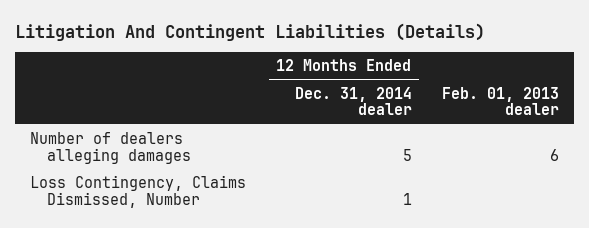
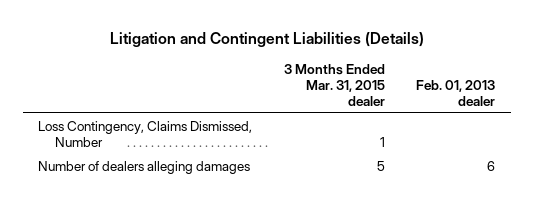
- Litigation And Contingent Liabilities (Details)
+ Litigation and Contingent Liabilities (Details)
- | 12 Months Ended Dec. 31, 2014 dealer | Feb. 01, 2013 dealer
+ | 3 Months Ended Mar. 31, 2015 dealer | Feb. 01, 2013 dealer
moved down: Number of dealers alleging damages | 5 | 6

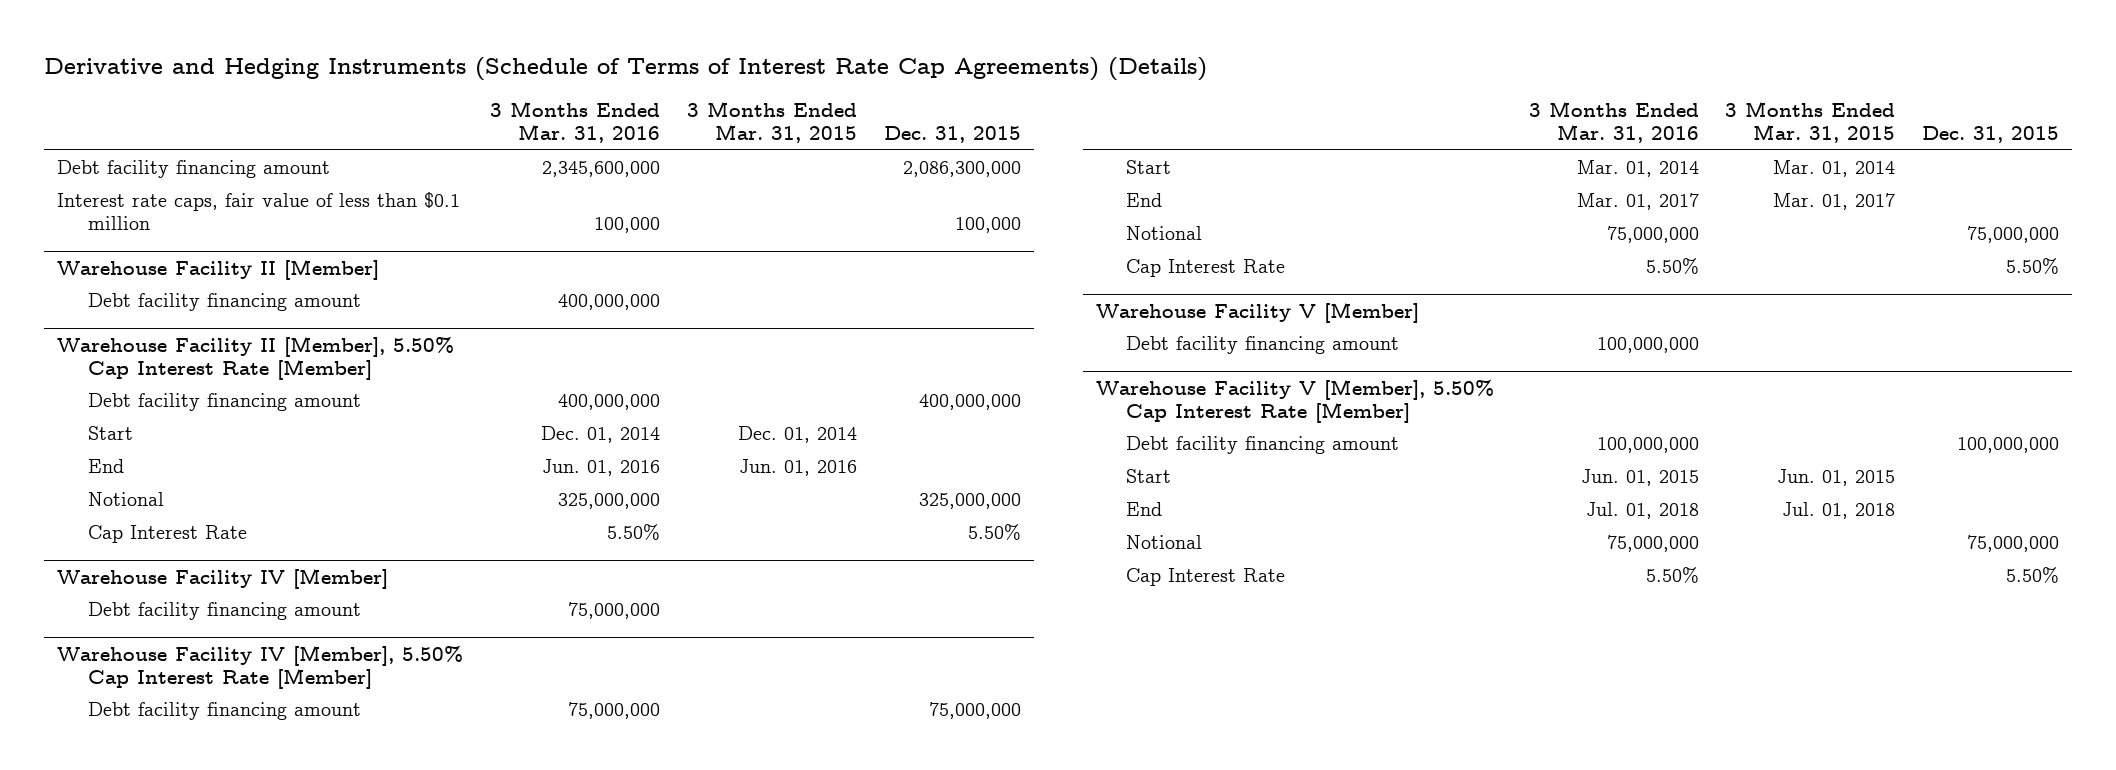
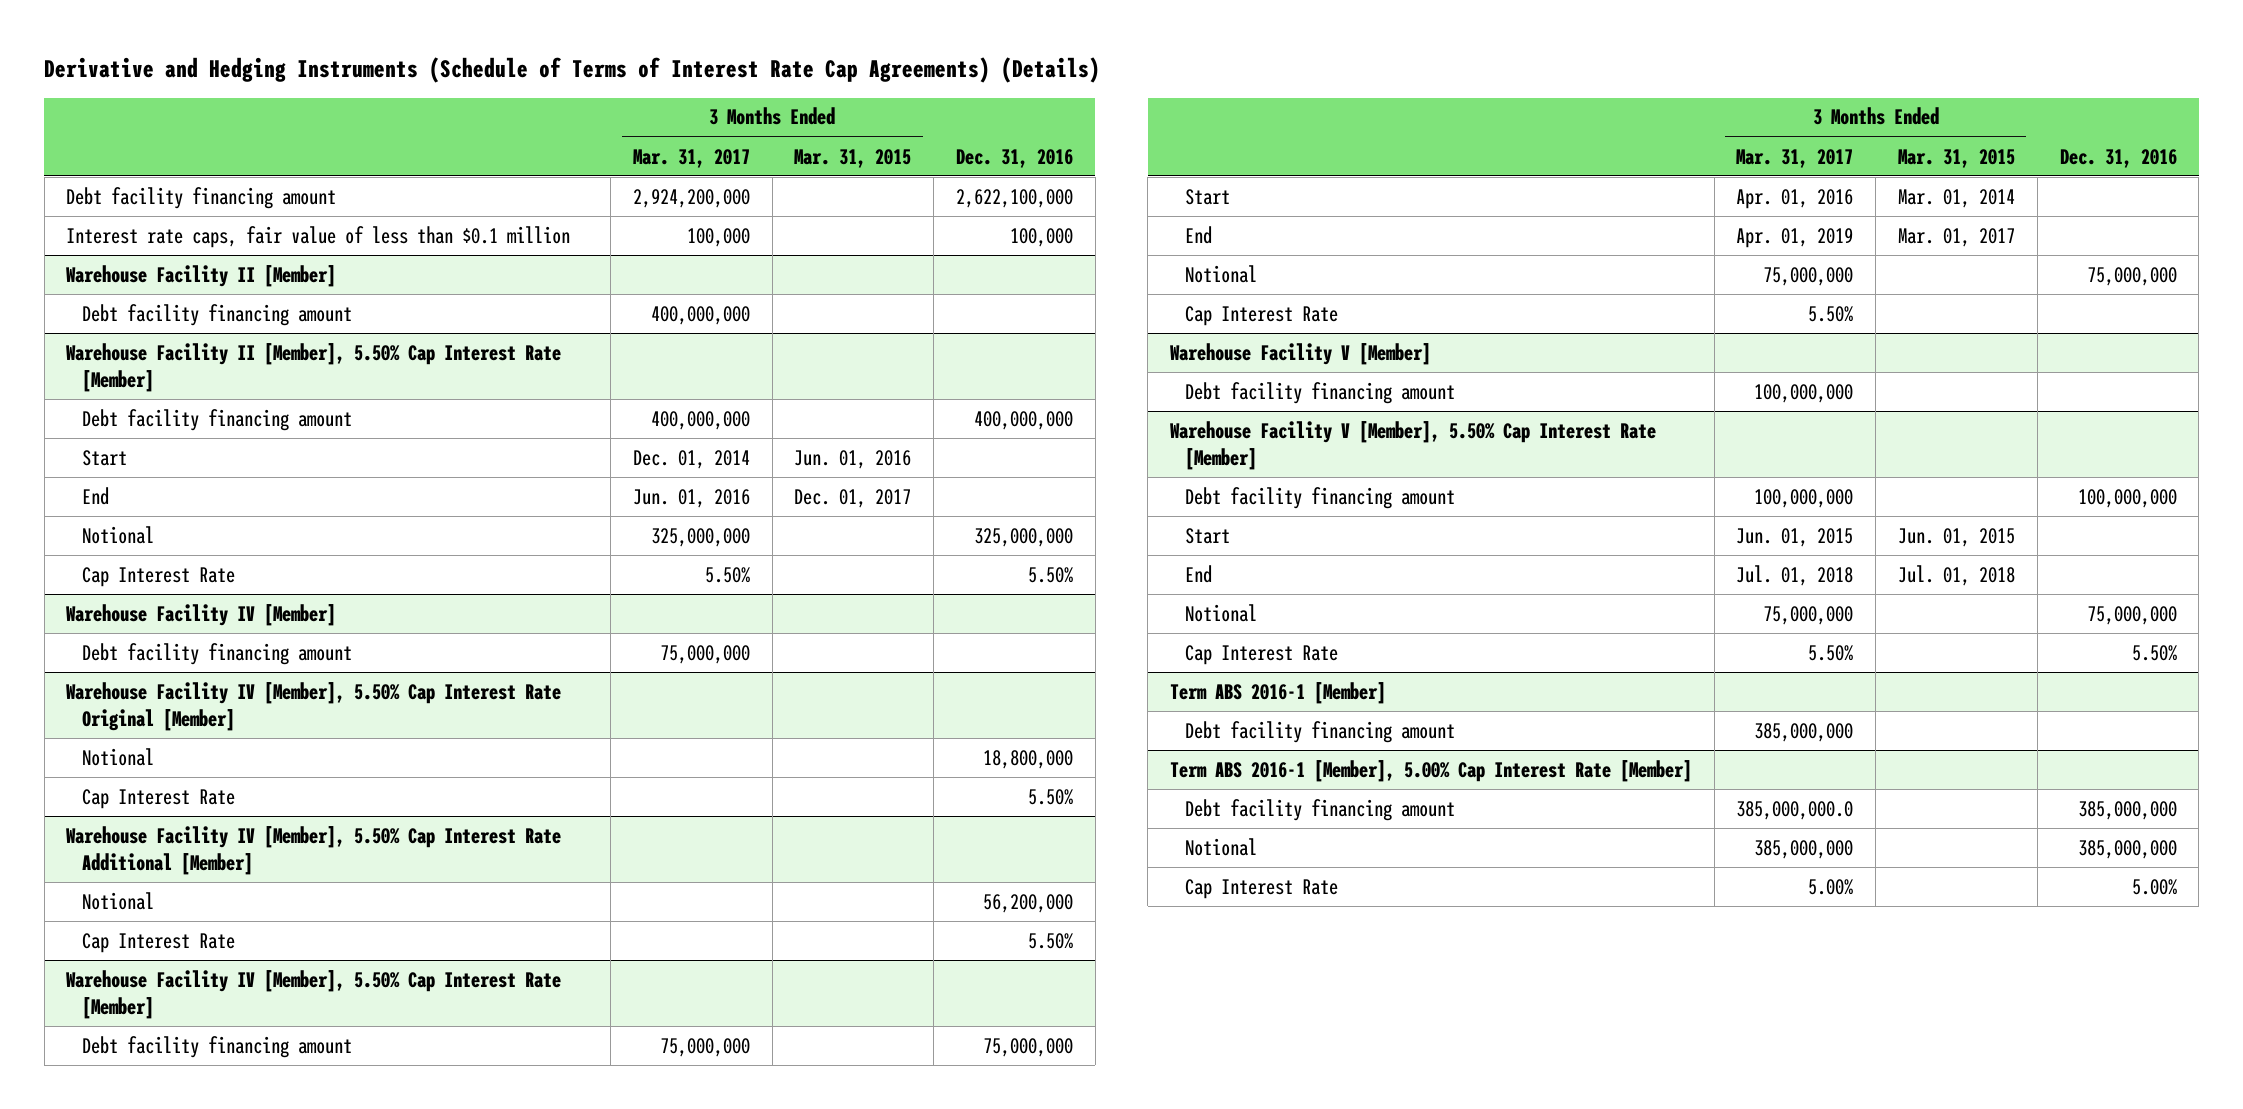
- | 3 Months Ended Mar. 31, 2016 | 3 Months Ended Mar. 31, 2015 | Dec. 31, 2015
+ | 3 Months Ended Mar. 31, 2017 | 3 Months Ended Mar. 31, 2015 | Dec. 31, 2016
@ Warehouse Facility II [Member], 5.50% Cap Interest Rate [Member]
- Start | Dec. 01, 2014 | Dec. 01, 2014 |
- End | Jun. 01, 2016 | Jun. 01, 2016 |
+ Start | Dec. 01, 2014 | Jun. 01, 2016 |
+ End | Jun. 01, 2016 | Dec. 01, 2017 |
+ Warehouse Facility IV [Member], 5.50% Cap Interest Rate Original [Member]
+ Notional | | | 18,800,000
+ Cap Interest Rate | | | 5.50%
+ Warehouse Facility IV [Member], 5.50% Cap Interest Rate Additional [Member]
+ Notional | | | 56,200,000
+ Cap Interest Rate | | | 5.50%
+ Term ABS 2016-1 [Member]
+ Debt facility financing amount | 385,000,000 | |
+ Term ABS 2016-1 [Member], 5.00% Cap Interest Rate [Member]
+ Debt facility financing amount | 385,000,000.0 | | 385,000,000
+ Notional | 385,000,000 | | 385,000,000
+ Cap Interest Rate | 5.00% | | 5.00%

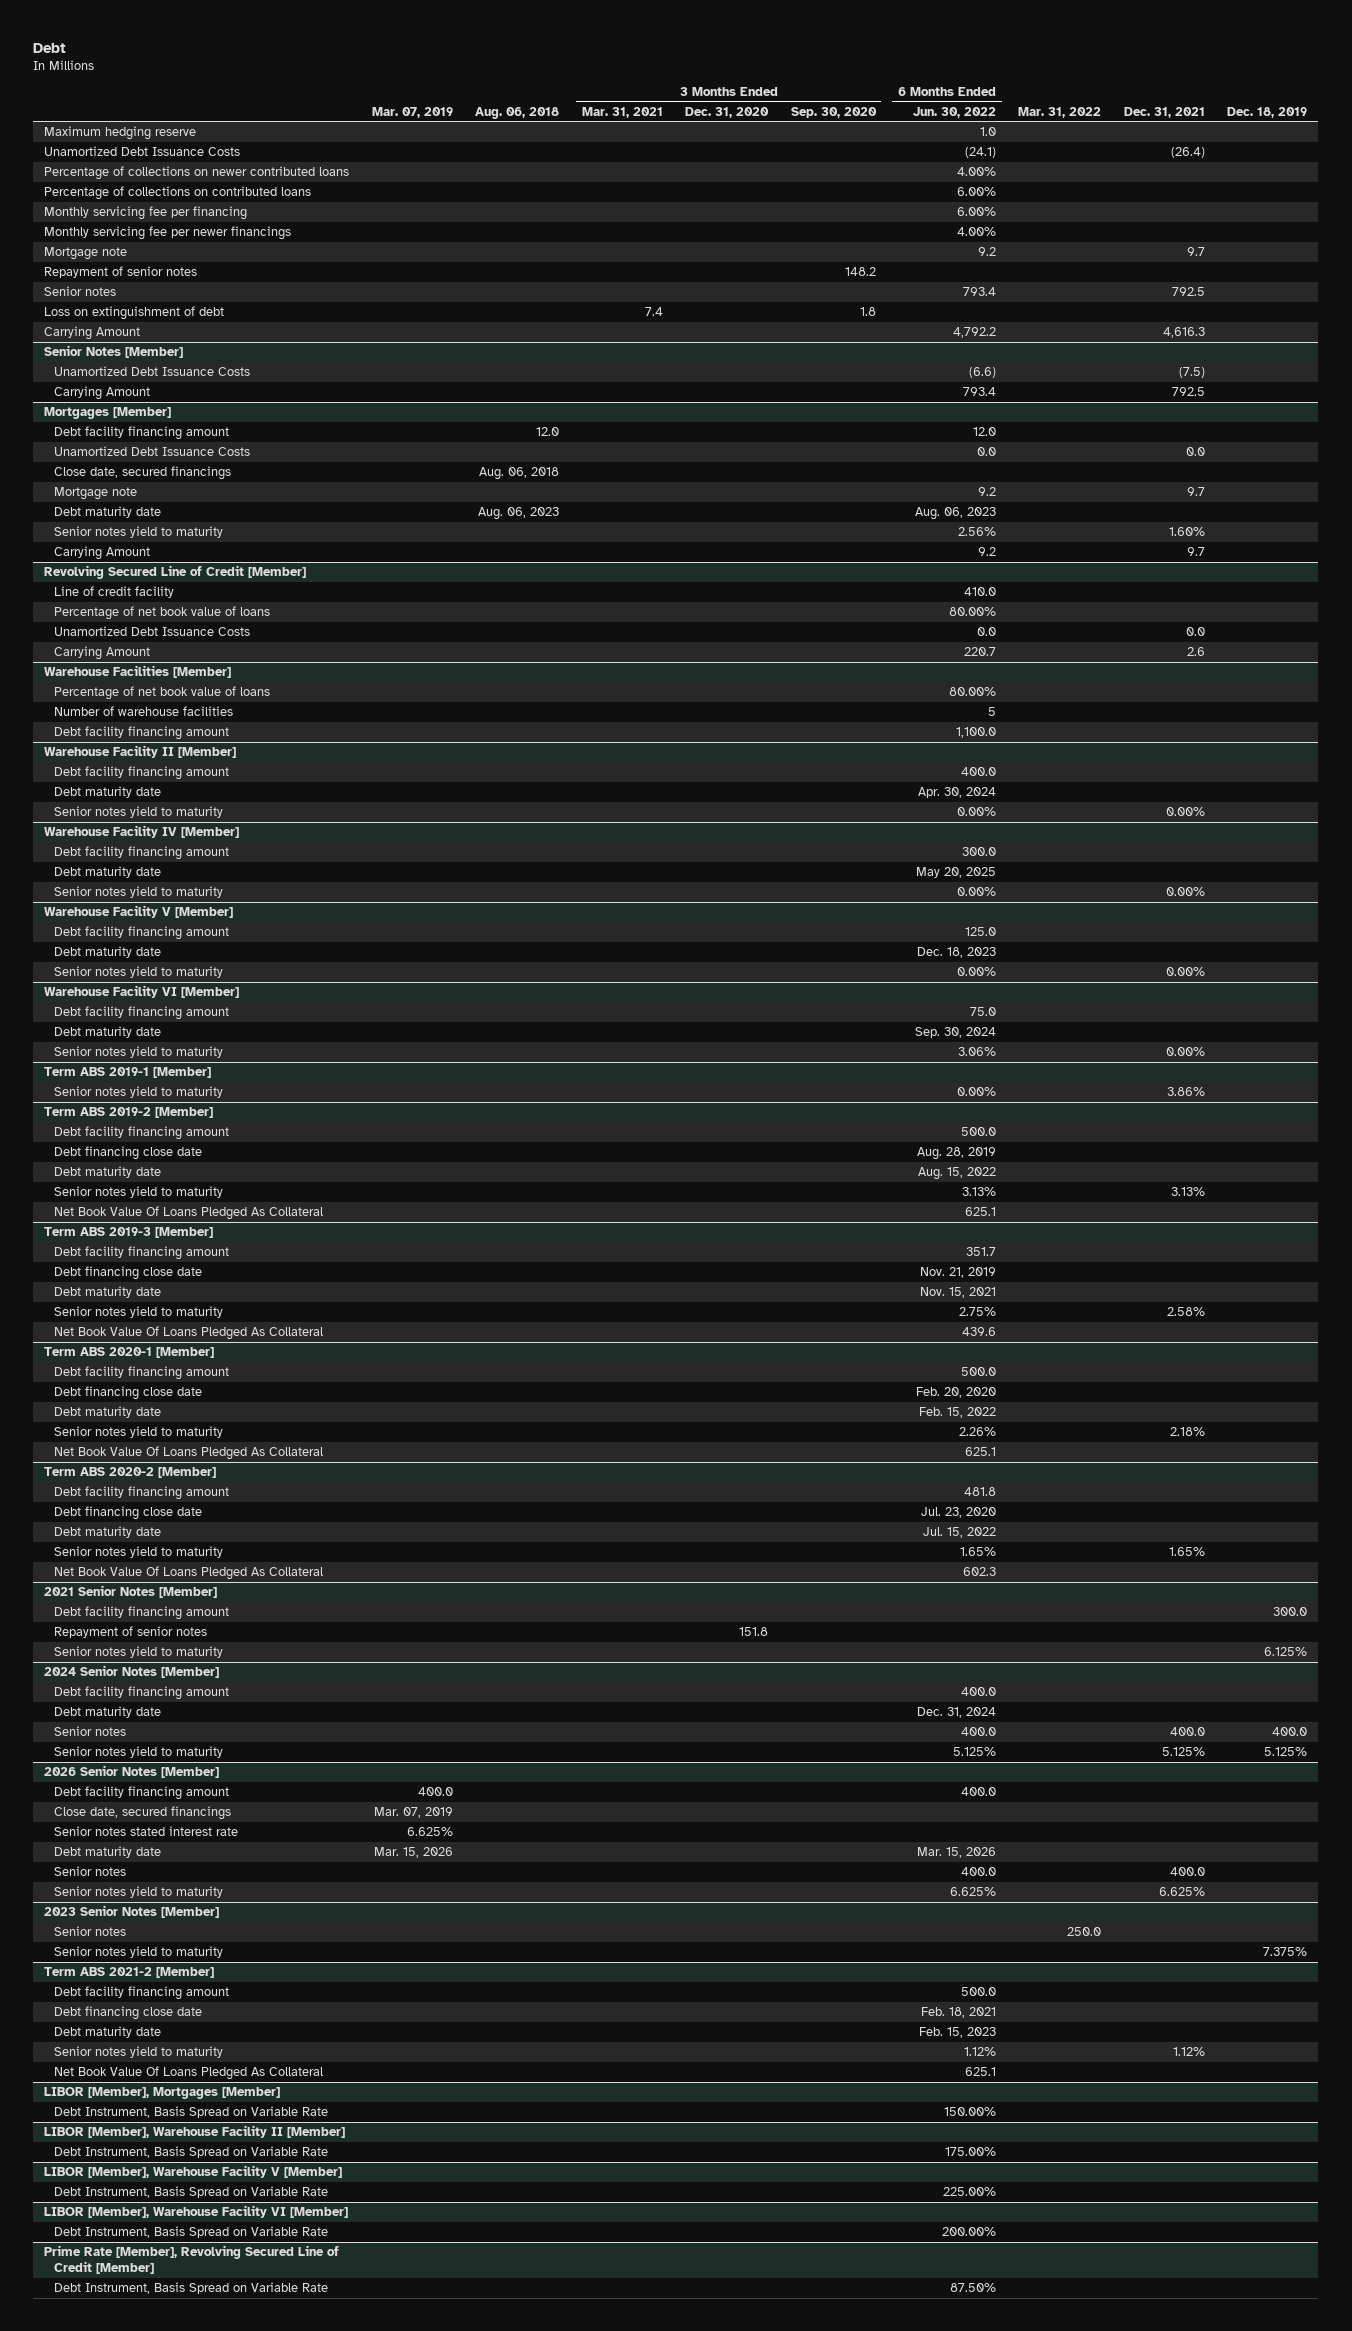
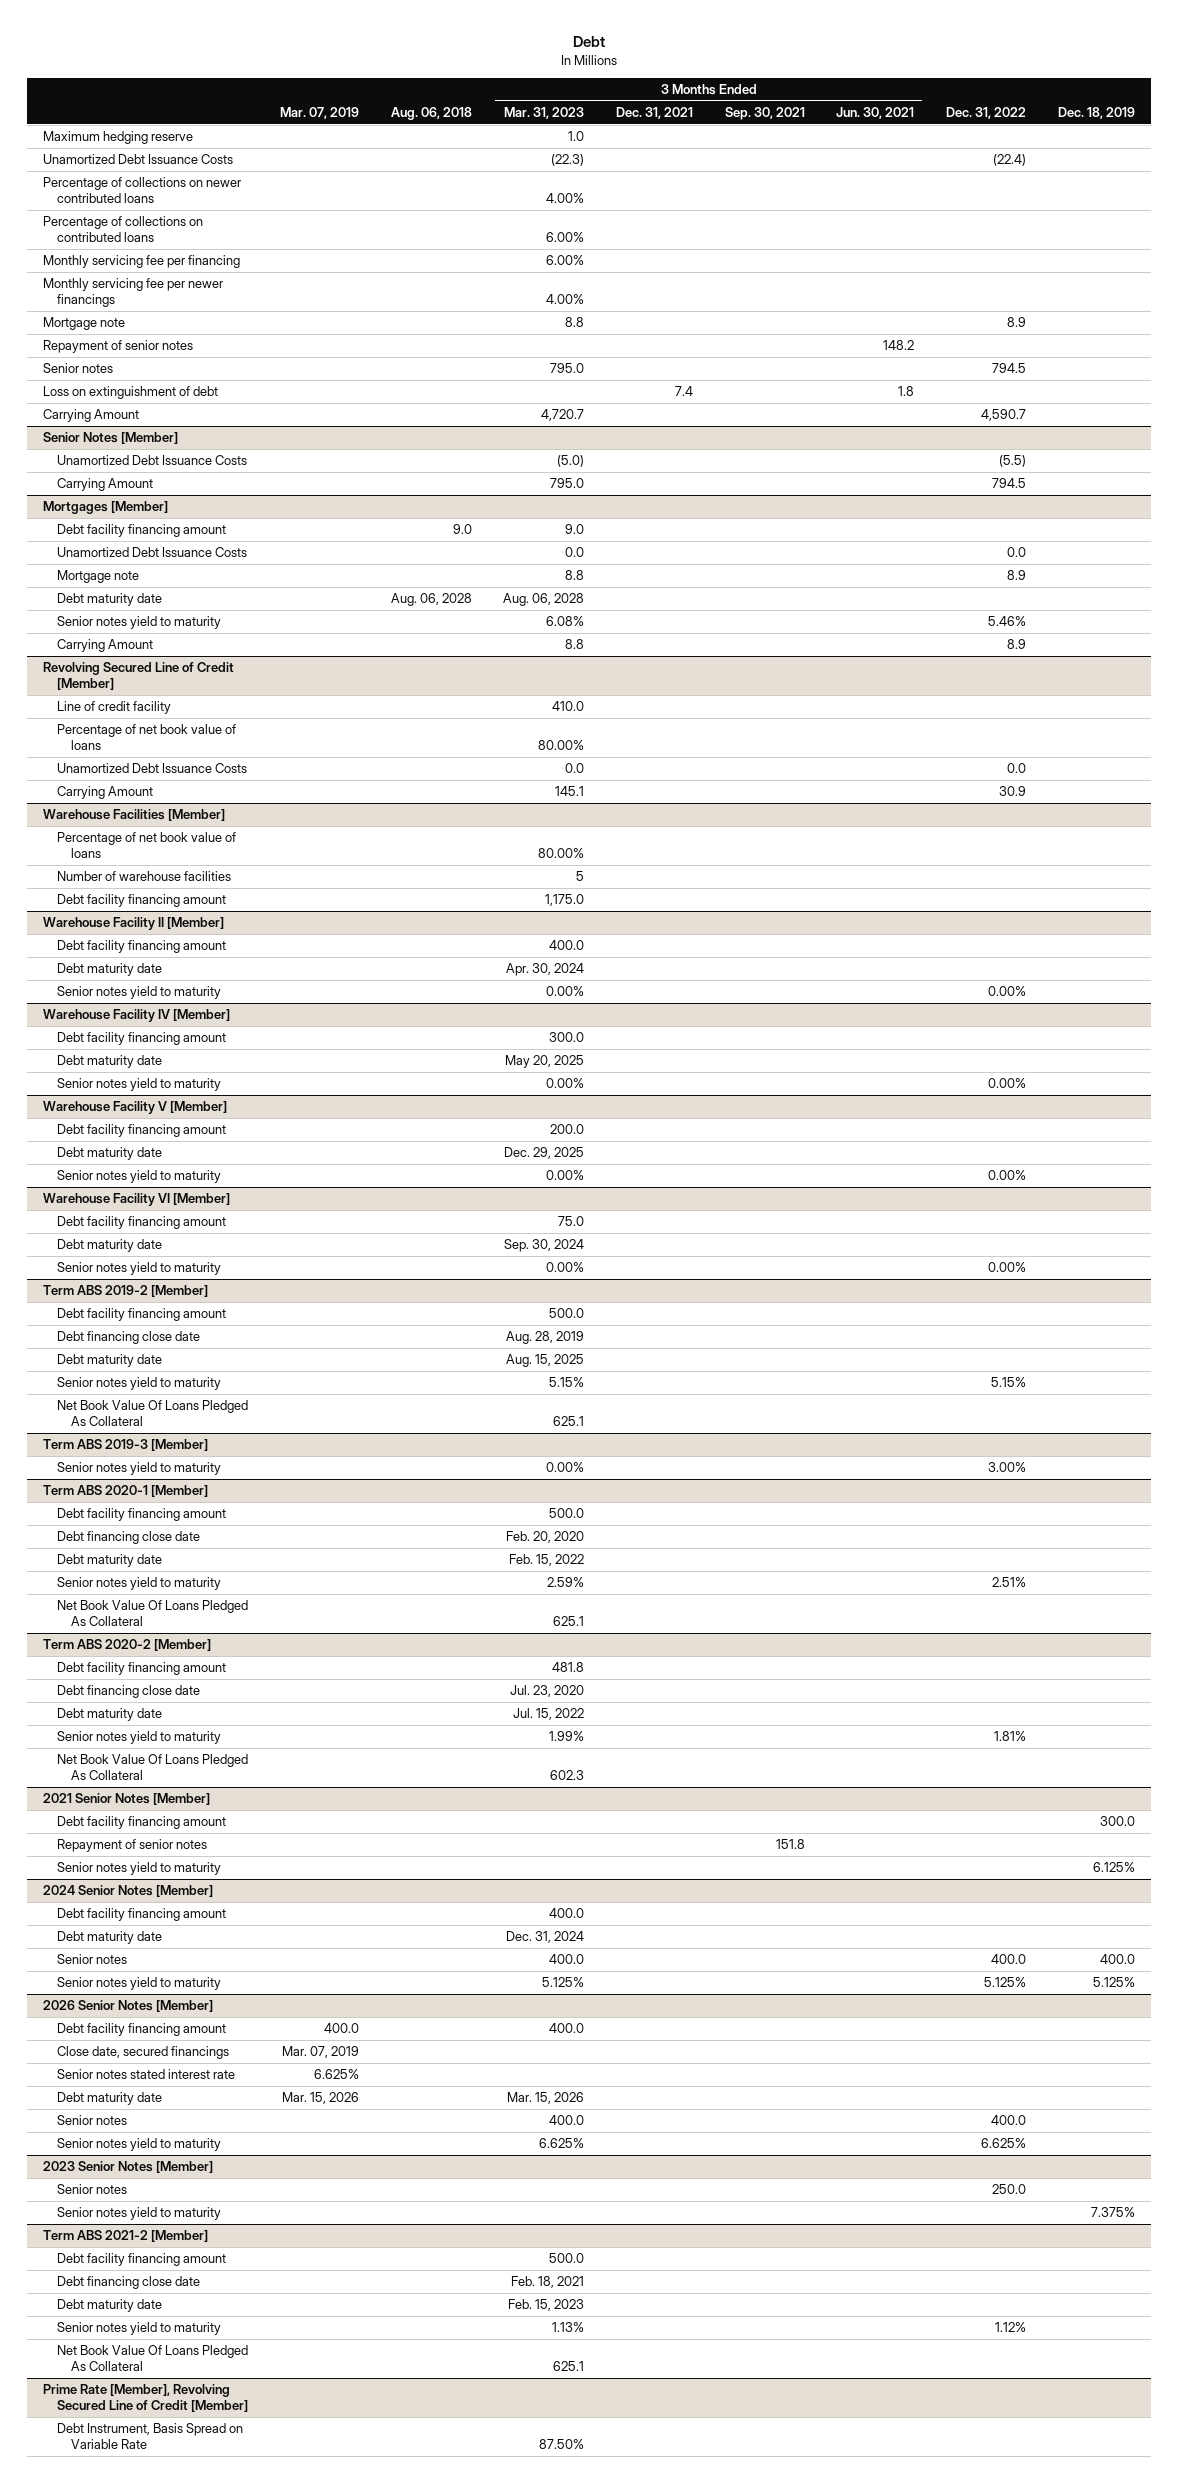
- | Mar. 07, 2019 | Aug. 06, 2018 | 3 Months Ended Mar. 31, 2021 | 3 Months Ended Dec. 31, 2020 | 3 Months Ended Sep. 30, 2020 | 6 Months Ended Jun. 30, 2022 | Mar. 31, 2022 | Dec. 31, 2021 | Dec. 18, 2019
+ | Mar. 07, 2019 | Aug. 06, 2018 | 3 Months Ended Mar. 31, 2023 | 3 Months Ended Dec. 31, 2021 | 3 Months Ended Sep. 30, 2021 | 3 Months Ended Jun. 30, 2021 | Dec. 31, 2022 | Dec. 18, 2019
@ Mortgages [Member]
- Debt facility financing amount | | 12.0 | | | | 12.0 | | |
+ Debt facility financing amount | | 9.0 | 9.0 | | | | |
- Close date, secured financings | | Aug. 06, 2018 | | | | | | |
- Debt maturity date | | Aug. 06, 2023 | | | | Aug. 06, 2023 | | |
+ Debt maturity date | | Aug. 06, 2028 | Aug. 06, 2028 | | | | |
- Term ABS 2019-1 [Member]
- Senior notes yield to maturity | | | | | | 0.00% | | 3.86% |
@ Term ABS 2019-3 [Member]
- Debt facility financing amount | | | | | | 351.7 | | |
- Debt financing close date | | | | | | Nov. 21, 2019 | | |
- Debt maturity date | | | | | | Nov. 15, 2021 | | |
- Net Book Value Of Loans Pledged As Collateral | | | | | | 439.6 | | |
- LIBOR [Member], Mortgages [Member]
- Debt Instrument, Basis Spread on Variable Rate | | | | | | 150.00% | | |
- LIBOR [Member], Warehouse Facility II [Member]
- Debt Instrument, Basis Spread on Variable Rate | | | | | | 175.00% | | |
- LIBOR [Member], Warehouse Facility V [Member]
- Debt Instrument, Basis Spread on Variable Rate | | | | | | 225.00% | | |
- LIBOR [Member], Warehouse Facility VI [Member]
- Debt Instrument, Basis Spread on Variable Rate | | | | | | 200.00% | | |

